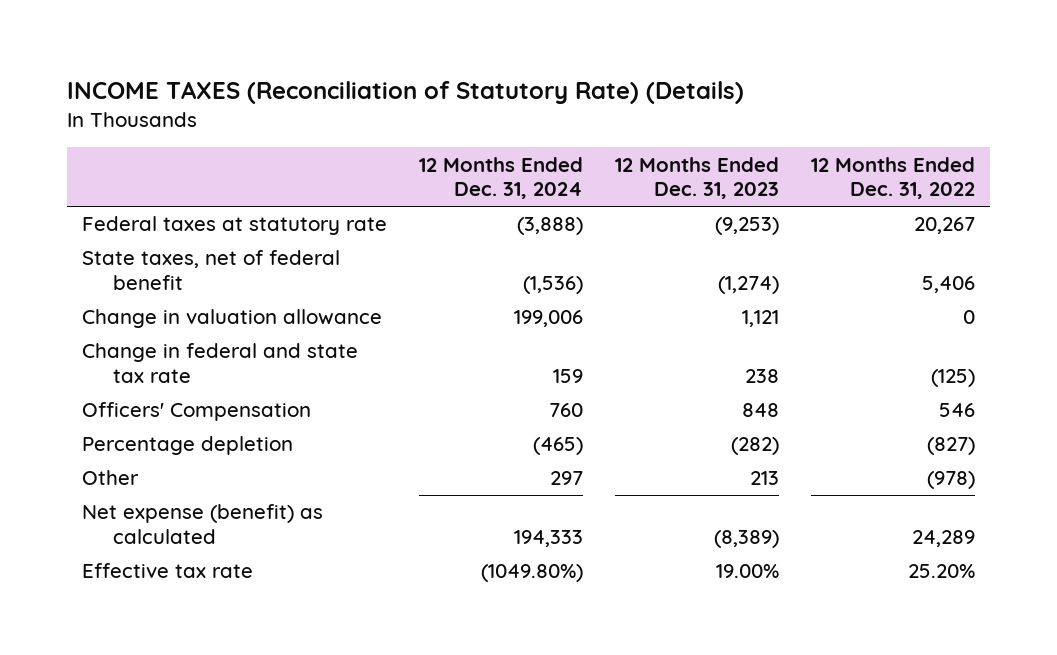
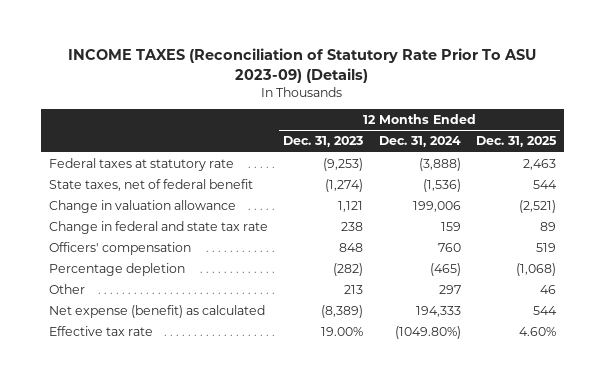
- INCOME TAXES (Reconciliation of Statutory Rate) (Details)
+ INCOME TAXES (Reconciliation of Statutory Rate Prior To ASU 2023-09) (Details)
- | 12 Months Ended Dec. 31, 2024 | 12 Months Ended Dec. 31, 2023 | 12 Months Ended Dec. 31, 2022
+ | 12 Months Ended Dec. 31, 2023 | 12 Months Ended Dec. 31, 2024 | 12 Months Ended Dec. 31, 2025
- Officers' Compensation | 760 | 848 | 546
+ Officers' compensation | 848 | 760 | 519

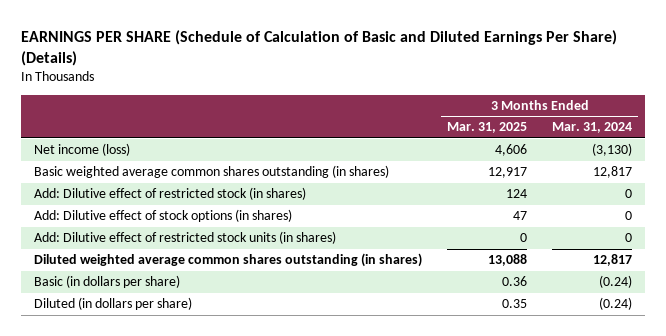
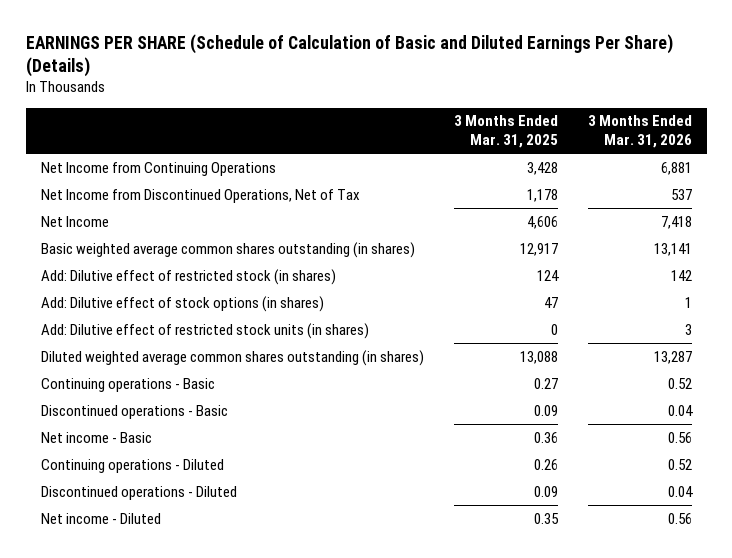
- | 3 Months Ended Mar. 31, 2025 | 3 Months Ended Mar. 31, 2024
+ | 3 Months Ended Mar. 31, 2025 | 3 Months Ended Mar. 31, 2026
- Net income (loss) | 4,606 | (3,130)
+ Net Income from Continuing Operations | 3,428 | 6,881
+ Net Income from Discontinued Operations, Net of Tax | 1,178 | 537
+ Net Income | 4,606 | 7,418
- Basic (in dollars per share) | 0.36 | (0.24)
- Diluted (in dollars per share) | 0.35 | (0.24)
+ Continuing operations - Basic | 0.27 | 0.52
+ Discontinued operations - Basic | 0.09 | 0.04
+ Net income - Basic | 0.36 | 0.56
+ Continuing operations - Diluted | 0.26 | 0.52
+ Discontinued operations - Diluted | 0.09 | 0.04
+ Net income - Diluted | 0.35 | 0.56

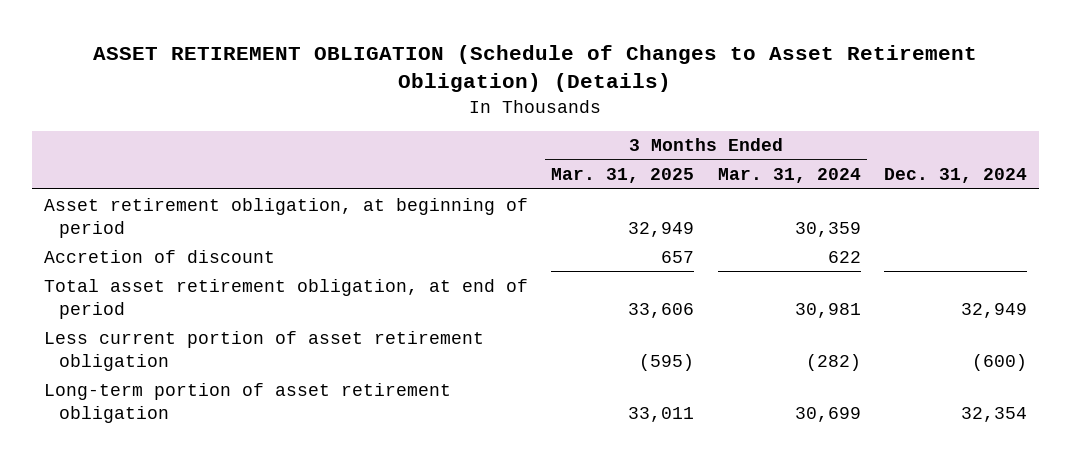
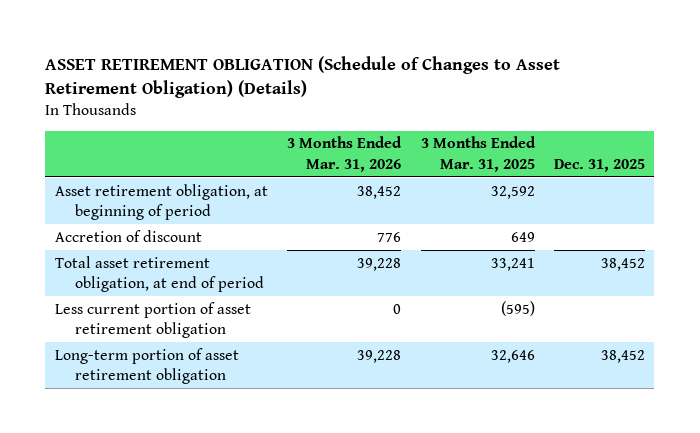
- | 3 Months Ended Mar. 31, 2025 | 3 Months Ended Mar. 31, 2024 | Dec. 31, 2024
+ | 3 Months Ended Mar. 31, 2026 | 3 Months Ended Mar. 31, 2025 | Dec. 31, 2025
- Asset retirement obligation, at beginning of period | 32,949 | 30,359 |
- Accretion of discount | 657 | 622 |
- Total asset retirement obligation, at end of period | 33,606 | 30,981 | 32,949
+ Asset retirement obligation, at beginning of period | 38,452 | 32,592 |
+ Accretion of discount | 776 | 649 |
+ Total asset retirement obligation, at end of period | 39,228 | 33,241 | 38,452
- Long-term portion of asset retirement obligation | 33,011 | 30,699 | 32,354
+ Long-term portion of asset retirement obligation | 39,228 | 32,646 | 38,452

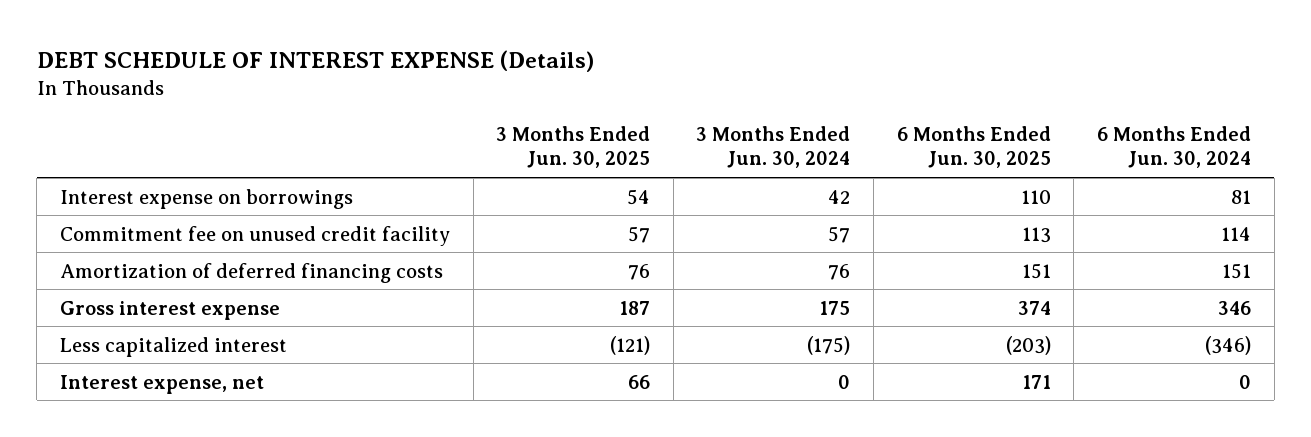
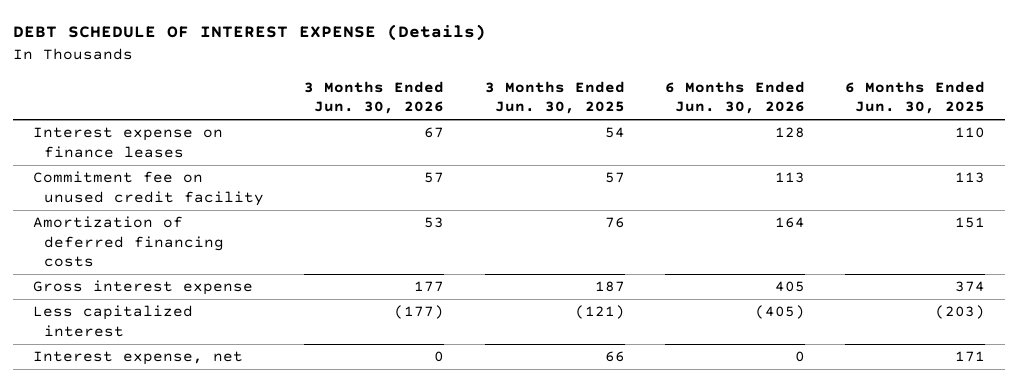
- | 3 Months Ended Jun. 30, 2025 | 3 Months Ended Jun. 30, 2024 | 6 Months Ended Jun. 30, 2025 | 6 Months Ended Jun. 30, 2024
+ | 3 Months Ended Jun. 30, 2026 | 3 Months Ended Jun. 30, 2025 | 6 Months Ended Jun. 30, 2026 | 6 Months Ended Jun. 30, 2025
- Interest expense on borrowings | 54 | 42 | 110 | 81
+ Interest expense on finance leases | 67 | 54 | 128 | 110

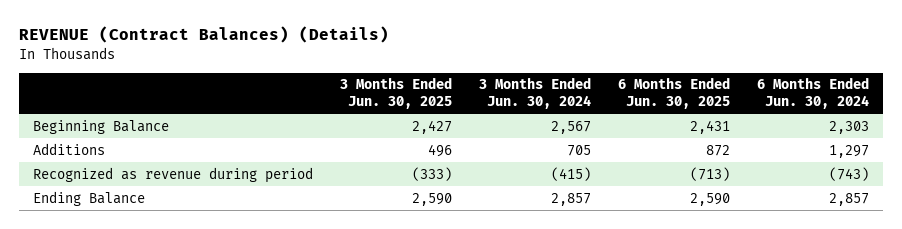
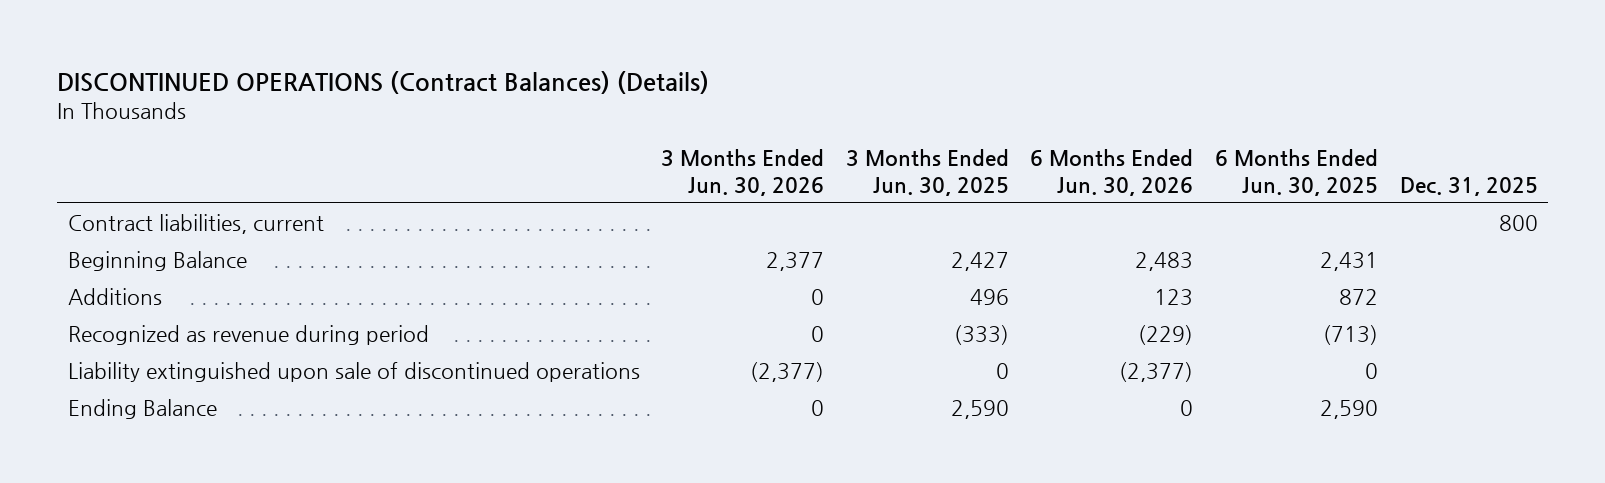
- REVENUE (Contract Balances) (Details)
+ DISCONTINUED OPERATIONS (Contract Balances) (Details)
- | 3 Months Ended Jun. 30, 2025 | 3 Months Ended Jun. 30, 2024 | 6 Months Ended Jun. 30, 2025 | 6 Months Ended Jun. 30, 2024
+ | 3 Months Ended Jun. 30, 2026 | 3 Months Ended Jun. 30, 2025 | 6 Months Ended Jun. 30, 2026 | 6 Months Ended Jun. 30, 2025 | Dec. 31, 2025
+ Contract liabilities, current | | | | | 800
+ Liability extinguished upon sale of discontinued operations | (2,377) | 0 | (2,377) | 0 |

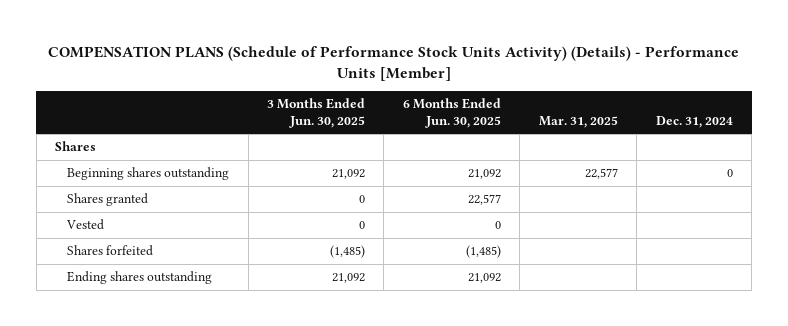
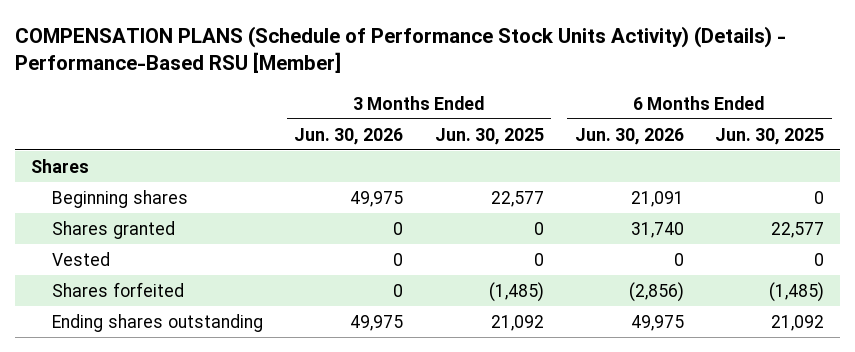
- COMPENSATION PLANS (Schedule of Performance Stock Units Activity) (Details) - Performance Units [Member]
+ COMPENSATION PLANS (Schedule of Performance Stock Units Activity) (Details) - Performance-Based RSU [Member]
- | 3 Months Ended Jun. 30, 2025 | 6 Months Ended Jun. 30, 2025 | Mar. 31, 2025 | Dec. 31, 2024
+ | 3 Months Ended Jun. 30, 2026 | 3 Months Ended Jun. 30, 2025 | 6 Months Ended Jun. 30, 2026 | 6 Months Ended Jun. 30, 2025
- Beginning shares outstanding | 21,092 | 21,092 | 22,577 | 0
+ Beginning shares | 49,975 | 22,577 | 21,091 | 0

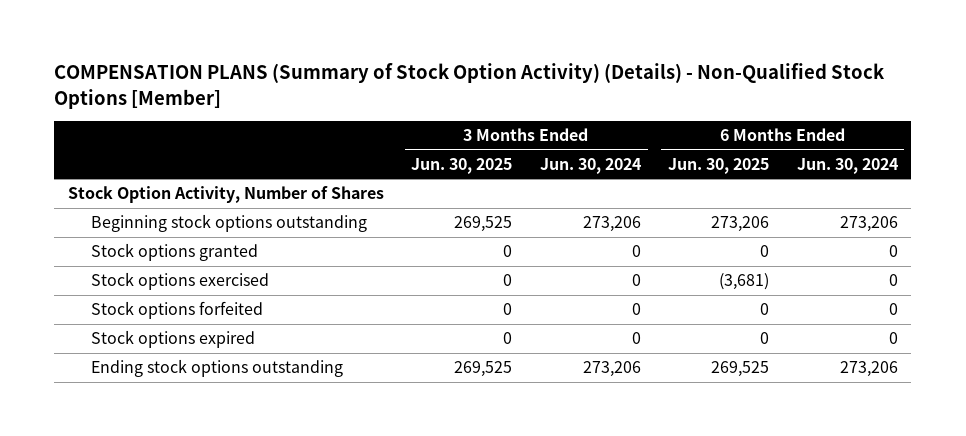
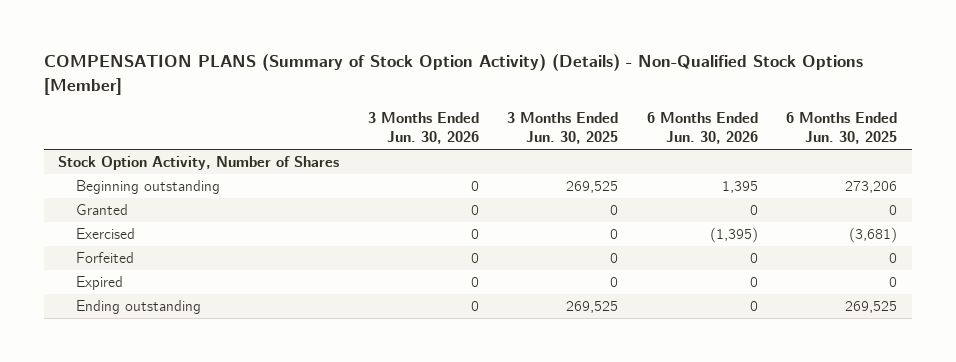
- | 3 Months Ended Jun. 30, 2025 | 3 Months Ended Jun. 30, 2024 | 6 Months Ended Jun. 30, 2025 | 6 Months Ended Jun. 30, 2024
+ | 3 Months Ended Jun. 30, 2026 | 3 Months Ended Jun. 30, 2025 | 6 Months Ended Jun. 30, 2026 | 6 Months Ended Jun. 30, 2025
- Beginning stock options outstanding | 269,525 | 273,206 | 273,206 | 273,206
- Stock options granted | 0 | 0 | 0 | 0
- Stock options exercised | 0 | 0 | (3,681) | 0
- Stock options forfeited | 0 | 0 | 0 | 0
- Stock options expired | 0 | 0 | 0 | 0
- Ending stock options outstanding | 269,525 | 273,206 | 269,525 | 273,206
+ Beginning outstanding | 0 | 269,525 | 1,395 | 273,206
+ Granted | 0 | 0 | 0 | 0
+ Exercised | 0 | 0 | (1,395) | (3,681)
+ Forfeited | 0 | 0 | 0 | 0
+ Expired | 0 | 0 | 0 | 0
+ Ending outstanding | 0 | 269,525 | 0 | 269,525

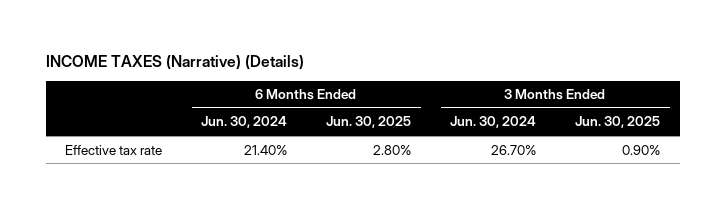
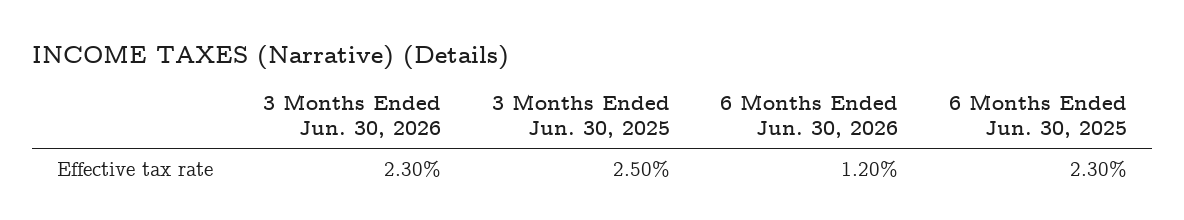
- | 6 Months Ended Jun. 30, 2024 | 6 Months Ended Jun. 30, 2025 | 3 Months Ended Jun. 30, 2024 | 3 Months Ended Jun. 30, 2025
+ | 3 Months Ended Jun. 30, 2026 | 3 Months Ended Jun. 30, 2025 | 6 Months Ended Jun. 30, 2026 | 6 Months Ended Jun. 30, 2025
- Effective tax rate | 21.40% | 2.80% | 26.70% | 0.90%
+ Effective tax rate | 2.30% | 2.50% | 1.20% | 2.30%

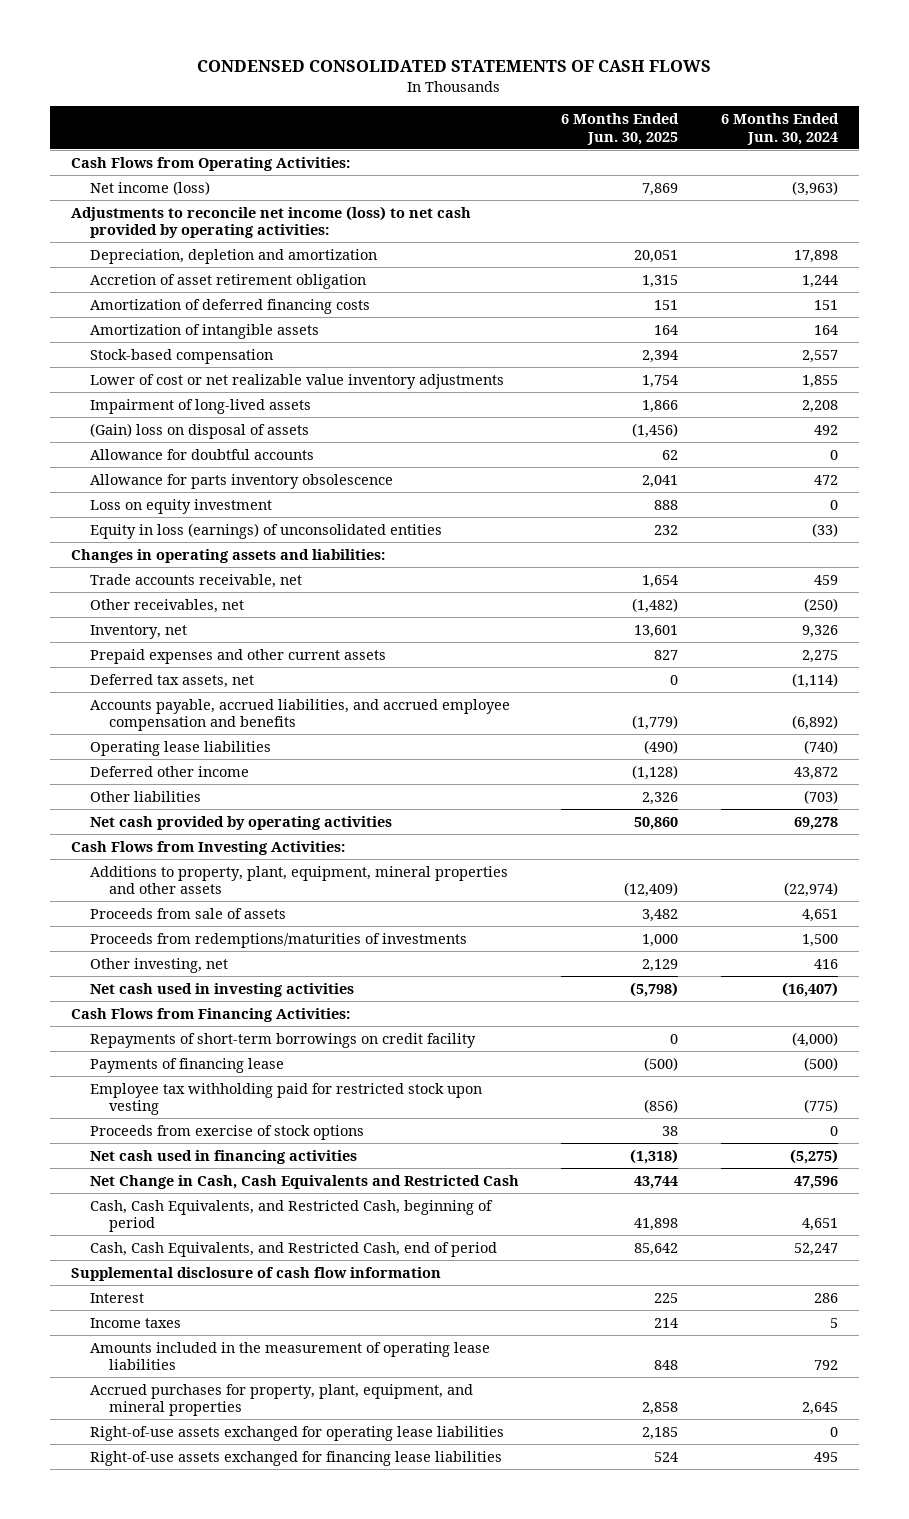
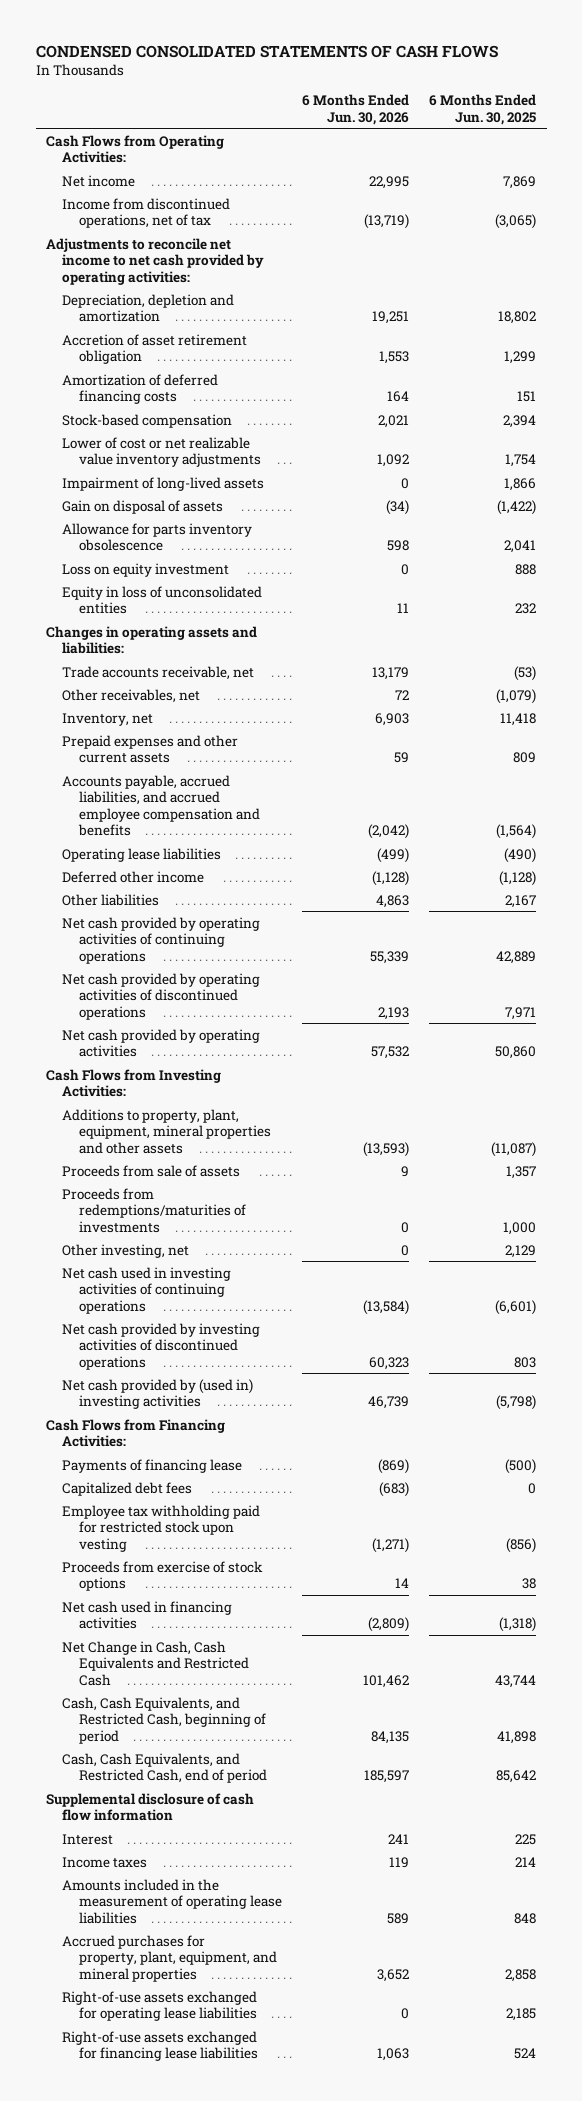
- | 6 Months Ended Jun. 30, 2025 | 6 Months Ended Jun. 30, 2024
+ | 6 Months Ended Jun. 30, 2026 | 6 Months Ended Jun. 30, 2025
- Net income (loss) | 7,869 | (3,963)
- Adjustments to reconcile net income (loss) to net cash provided by operating activities:
- Depreciation, depletion and amortization | 20,051 | 17,898
- Accretion of asset retirement obligation | 1,315 | 1,244
+ Net income | 22,995 | 7,869
+ Income from discontinued operations, net of tax | (13,719) | (3,065)
+ Adjustments to reconcile net income to net cash provided by operating activities:
+ Depreciation, depletion and amortization | 19,251 | 18,802
+ Accretion of asset retirement obligation | 1,553 | 1,299
- Amortization of intangible assets | 164 | 164
- (Gain) loss on disposal of assets | (1,456) | 492
- Allowance for doubtful accounts | 62 | 0
+ Gain on disposal of assets | (34) | (1,422)
- Equity in loss (earnings) of unconsolidated entities | 232 | (33)
+ Equity in loss of unconsolidated entities | 11 | 232
- Trade accounts receivable, net | 1,654 | 459
- Other receivables, net | (1,482) | (250)
- Inventory, net | 13,601 | 9,326
- Prepaid expenses and other current assets | 827 | 2,275
- Deferred tax assets, net | 0 | (1,114)
- Accounts payable, accrued liabilities, and accrued employee compensation and benefits | (1,779) | (6,892)
+ Trade accounts receivable, net | 13,179 | (53)
+ Other receivables, net | 72 | (1,079)
+ Inventory, net | 6,903 | 11,418
+ Prepaid expenses and other current assets | 59 | 809
+ Accounts payable, accrued liabilities, and accrued employee compensation and benefits | (2,042) | (1,564)
- Other liabilities | 2,326 | (703)
+ Other liabilities | 4,863 | 2,167
+ Net cash provided by operating activities of continuing operations | 55,339 | 42,889
+ Net cash provided by operating activities of discontinued operations | 2,193 | 7,971
- Additions to property, plant, equipment, mineral properties and other assets | (12,409) | (22,974)
- Proceeds from sale of assets | 3,482 | 4,651
+ Additions to property, plant, equipment, mineral properties and other assets | (13,593) | (11,087)
+ Proceeds from sale of assets | 9 | 1,357
- Net cash used in investing activities | (5,798) | (16,407)
+ Net cash used in investing activities of continuing operations | (13,584) | (6,601)
+ Net cash provided by investing activities of discontinued operations | 60,323 | 803
+ Net cash provided by (used in) investing activities | 46,739 | (5,798)
- Repayments of short-term borrowings on credit facility | 0 | (4,000)
+ Capitalized debt fees | (683) | 0

